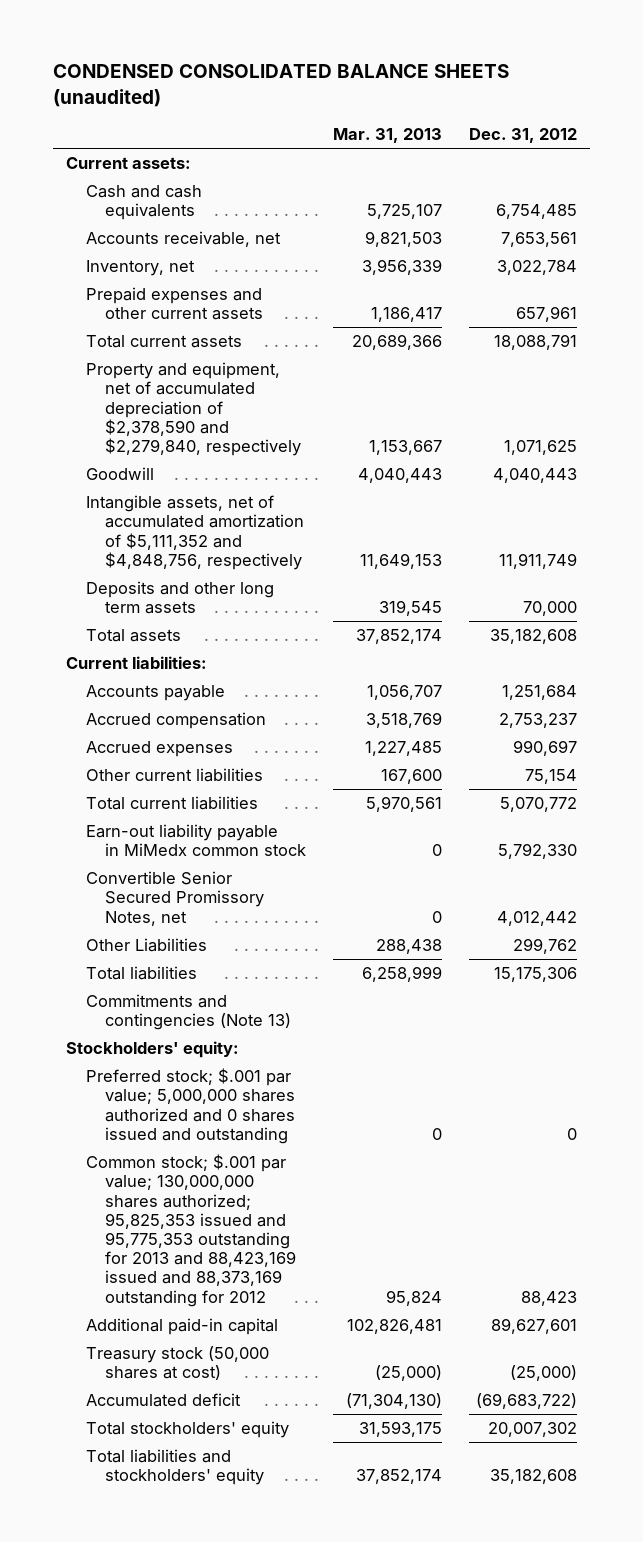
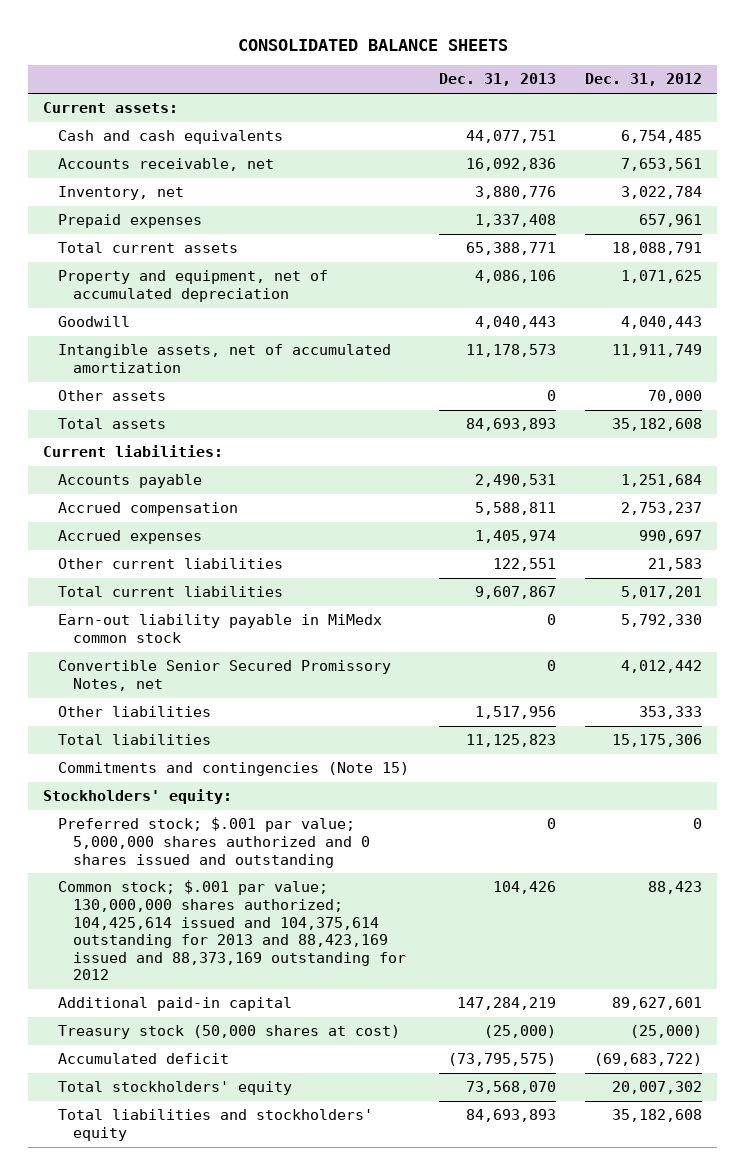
- CONDENSED CONSOLIDATED BALANCE SHEETS (unaudited)
+ CONSOLIDATED BALANCE SHEETS
- | Mar. 31, 2013 | Dec. 31, 2012
+ | Dec. 31, 2013 | Dec. 31, 2012
- Prepaid expenses and other current assets | 1,186,417 | 657,961
+ Prepaid expenses | 1,337,408 | 657,961
- Property and equipment, net of accumulated depreciation of $2,378,590 and $2,279,840, respectively | 1,153,667 | 1,071,625
+ Property and equipment, net of accumulated depreciation | 4,086,106 | 1,071,625
- Intangible assets, net of accumulated amortization of $5,111,352 and $4,848,756, respectively | 11,649,153 | 11,911,749
- Deposits and other long term assets | 319,545 | 70,000
+ Intangible assets, net of accumulated amortization | 11,178,573 | 11,911,749
+ Other assets | 0 | 70,000
- Other current liabilities | 167,600 | 75,154
- Total current liabilities | 5,970,561 | 5,070,772
+ Other current liabilities | 122,551 | 21,583
+ Total current liabilities | 9,607,867 | 5,017,201
- Other Liabilities | 288,438 | 299,762
+ Other liabilities | 1,517,956 | 353,333
- Commitments and contingencies (Note 13)
+ Commitments and contingencies (Note 15)
- Common stock; $.001 par value; 130,000,000 shares authorized; 95,825,353 issued and 95,775,353 outstanding for 2013 and 88,423,169 issued and 88,373,169 outstanding for 2012 | 95,824 | 88,423
+ Common stock; $.001 par value; 130,000,000 shares authorized; 104,425,614 issued and 104,375,614 outstanding for 2013 and 88,423,169 issued and 88,373,169 outstanding for 2012 | 104,426 | 88,423

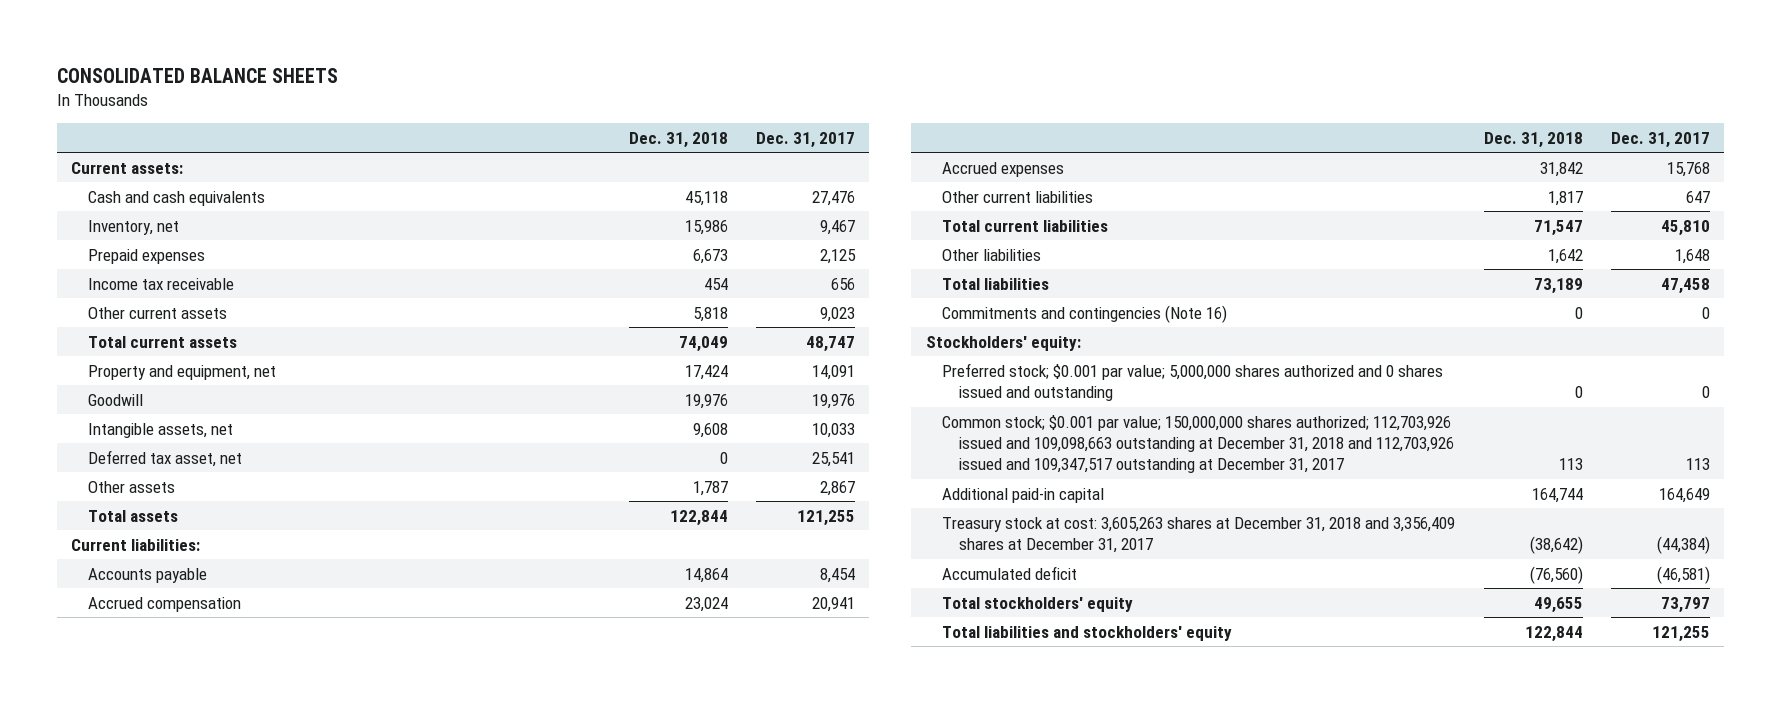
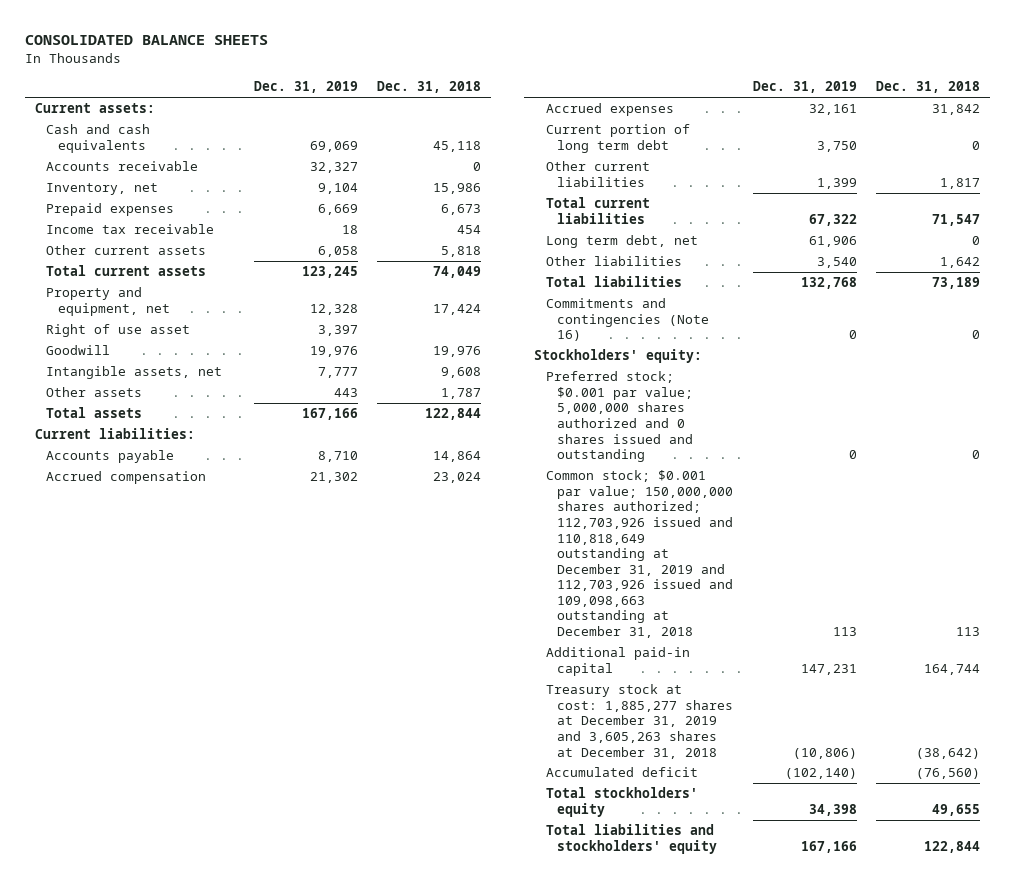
- | Dec. 31, 2018 | Dec. 31, 2017
+ | Dec. 31, 2019 | Dec. 31, 2018
+ Accounts receivable | 32,327 | 0
+ Right of use asset | 3,397 |
- Deferred tax asset, net | 0 | 25,541
+ Current portion of long term debt | 3,750 | 0
+ Long term debt, net | 61,906 | 0
- Common stock; $0.001 par value; 150,000,000 shares authorized; 112,703,926 issued and 109,098,663 outstanding at December 31, 2018 and 112,703,926 issued and 109,347,517 outstanding at December 31, 2017 | 113 | 113
+ Common stock; $0.001 par value; 150,000,000 shares authorized; 112,703,926 issued and 110,818,649 outstanding at December 31, 2019 and 112,703,926 issued and 109,098,663 outstanding at December 31, 2018 | 113 | 113
- Treasury stock at cost: 3,605,263 shares at December 31, 2018 and 3,356,409 shares at December 31, 2017 | (38,642) | (44,384)
+ Treasury stock at cost: 1,885,277 shares at December 31, 2019 and 3,605,263 shares at December 31, 2018 | (10,806) | (38,642)

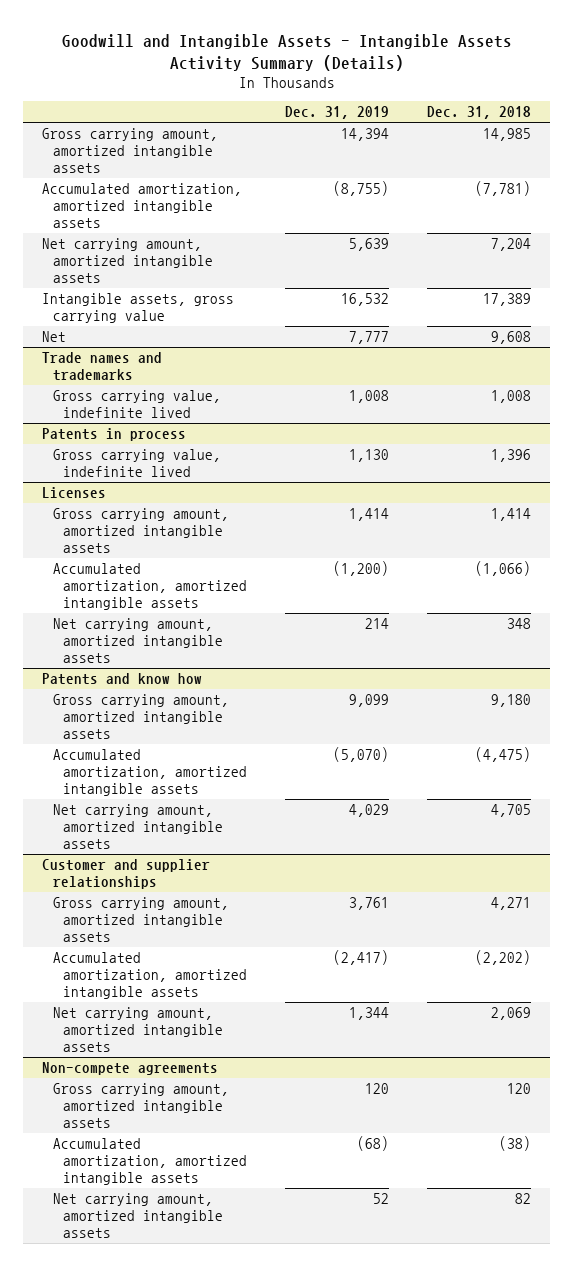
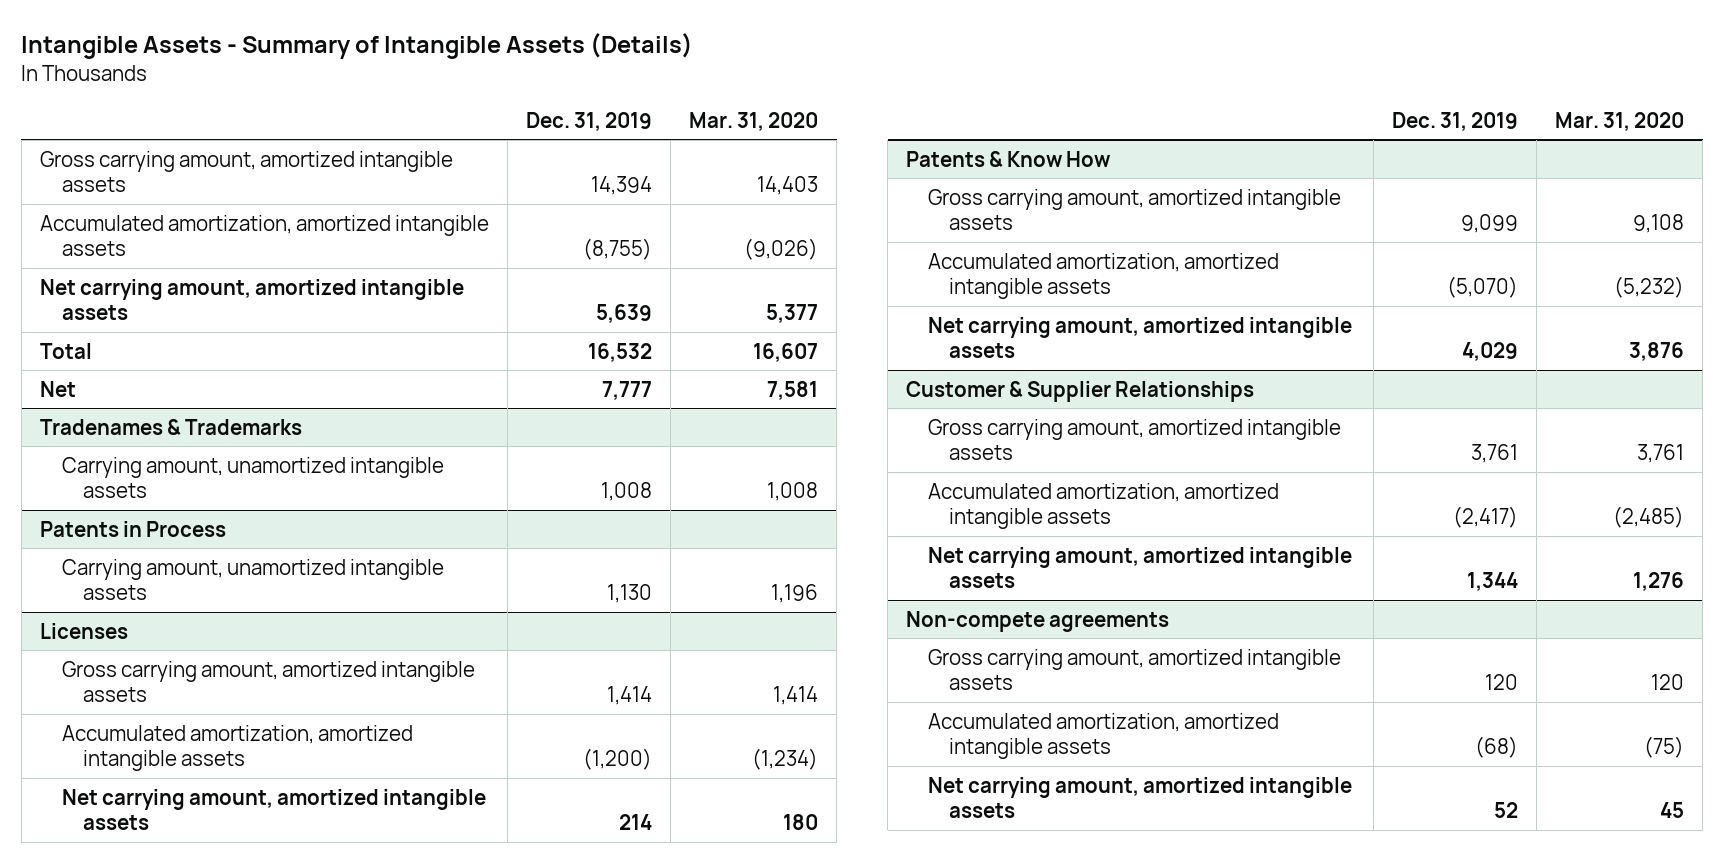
- Goodwill and Intangible Assets - Intangible Assets Activity Summary (Details)
+ Intangible Assets - Summary of Intangible Assets (Details)
- | Dec. 31, 2019 | Dec. 31, 2018
+ | Dec. 31, 2019 | Mar. 31, 2020
- Intangible assets, gross carrying value | 16,532 | 17,389
+ Total | 16,532 | 16,607
- Trade names and trademarks
- Gross carrying value, indefinite lived | 1,008 | 1,008
- Patents in process
- Gross carrying value, indefinite lived | 1,130 | 1,396
+ Tradenames & Trademarks
+ Carrying amount, unamortized intangible assets | 1,008 | 1,008
+ Patents in Process
+ Carrying amount, unamortized intangible assets | 1,130 | 1,196
- Patents and know how
+ Patents & Know How
- Customer and supplier relationships
+ Customer & Supplier Relationships

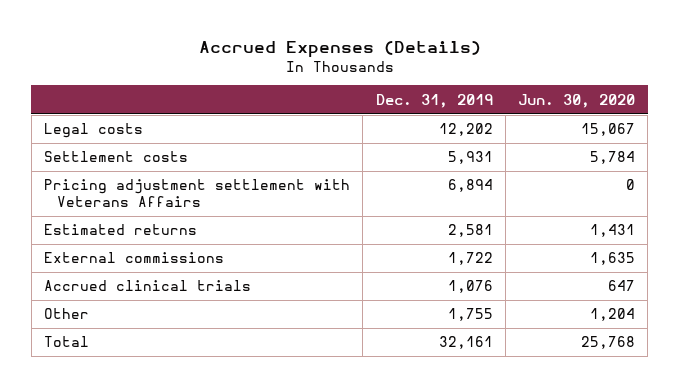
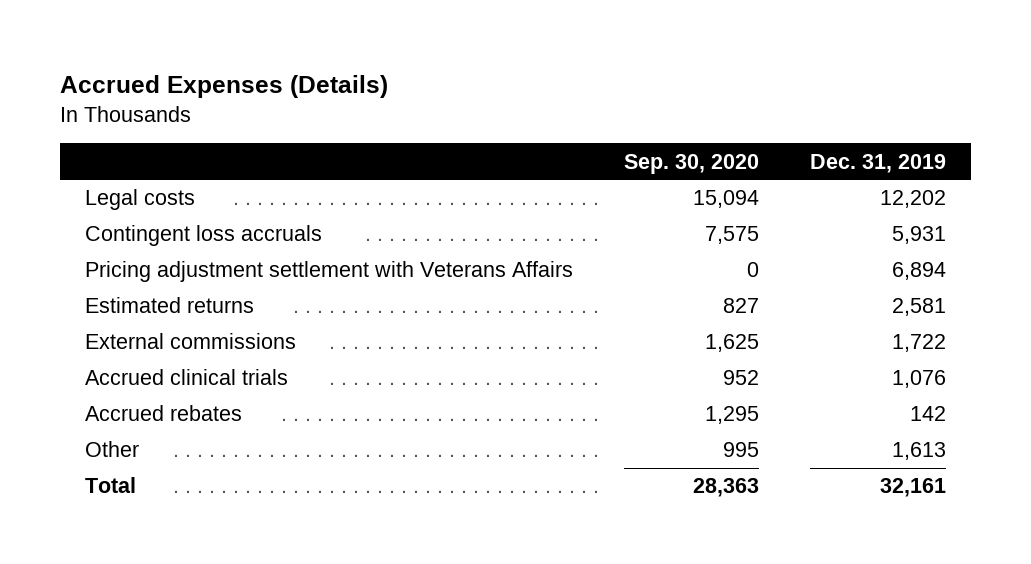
- | Dec. 31, 2019 | Jun. 30, 2020
+ | Sep. 30, 2020 | Dec. 31, 2019
- Settlement costs | 5,931 | 5,784
+ Contingent loss accruals | 7,575 | 5,931
- Other | 1,755 | 1,204
+ Accrued rebates | 1,295 | 142
+ Other | 995 | 1,613

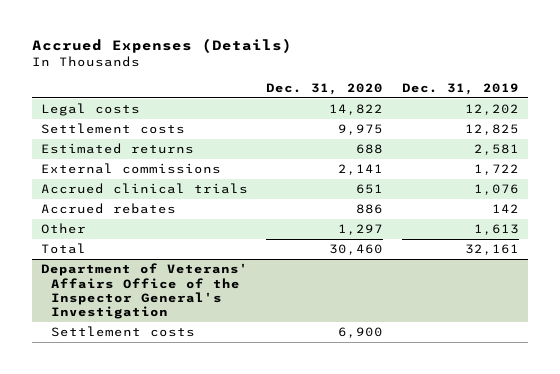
- | Sep. 30, 2020 | Dec. 31, 2019
+ | Dec. 31, 2020 | Dec. 31, 2019
- Contingent loss accruals | 7,575 | 5,931
- Pricing adjustment settlement with Veterans Affairs | 0 | 6,894
+ Settlement costs | 9,975 | 12,825
+ Department of Veterans' Affairs Office of the Inspector General's Investigation
+ Settlement costs | 6,900 |

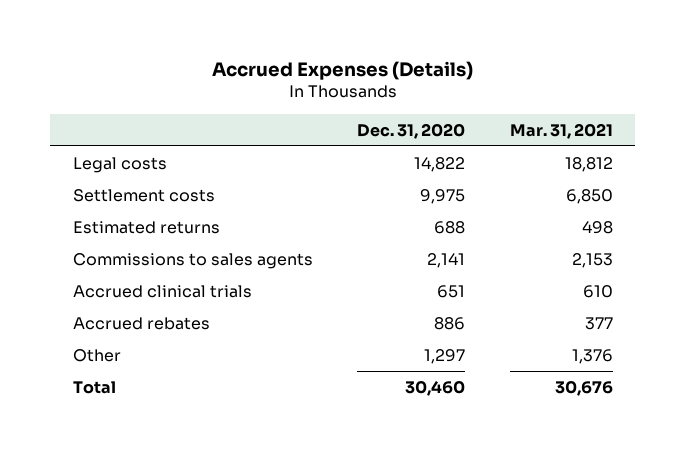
- | Dec. 31, 2020 | Dec. 31, 2019
+ | Dec. 31, 2020 | Mar. 31, 2021
- External commissions | 2,141 | 1,722
+ Commissions to sales agents | 2,141 | 2,153
- Department of Veterans' Affairs Office of the Inspector General's Investigation
- Settlement costs | 6,900 |

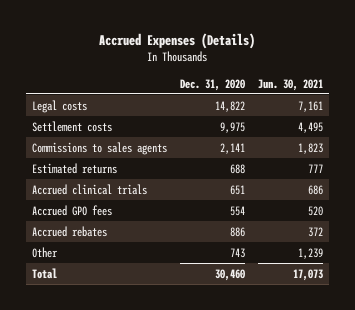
- | Dec. 31, 2020 | Mar. 31, 2021
+ | Dec. 31, 2020 | Jun. 30, 2021
moved down: Estimated returns | 688 | 777
+ Accrued GPO fees | 554 | 520
- Other | 1,297 | 1,376
+ Other | 743 | 1,239

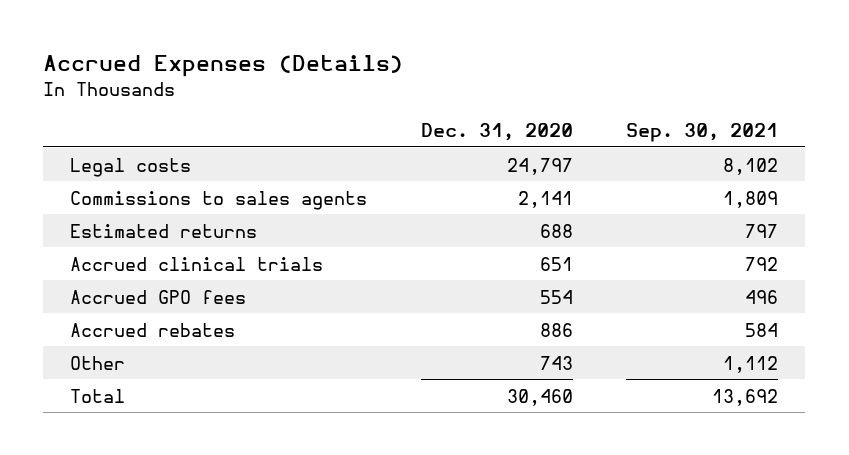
- | Dec. 31, 2020 | Jun. 30, 2021
+ | Dec. 31, 2020 | Sep. 30, 2021
- Legal costs | 14,822 | 7,161
- Settlement costs | 9,975 | 4,495
+ Legal costs | 24,797 | 8,102

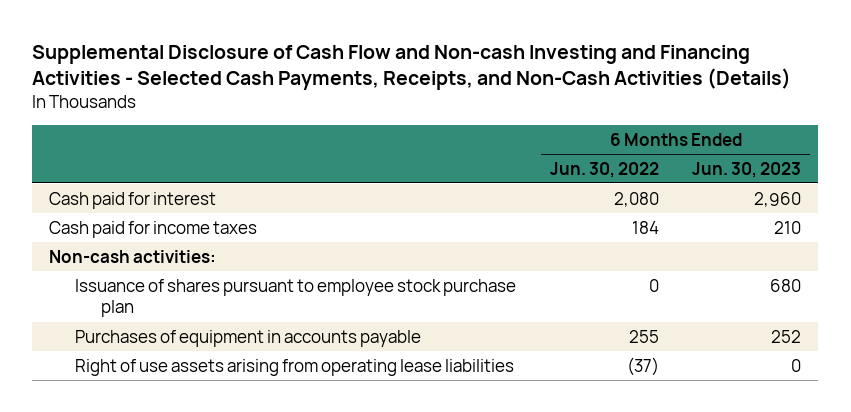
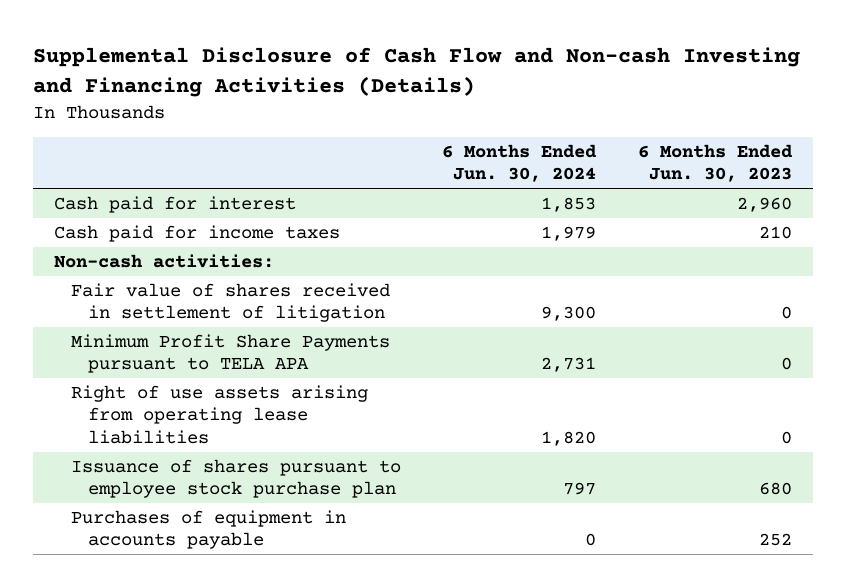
- Supplemental Disclosure of Cash Flow and Non-cash Investing and Financing Activities - Selected Cash Payments, Receipts, and Non-Cash Activities (Details)
+ Supplemental Disclosure of Cash Flow and Non-cash Investing and Financing Activities (Details)
- | 6 Months Ended Jun. 30, 2022 | 6 Months Ended Jun. 30, 2023
+ | 6 Months Ended Jun. 30, 2024 | 6 Months Ended Jun. 30, 2023
+ Fair value of shares received in settlement of litigation | 9,300 | 0
+ Minimum Profit Share Payments pursuant to TELA APA | 2,731 | 0
moved up: Right of use assets arising from operating lease liabilities | 1,820 | 0

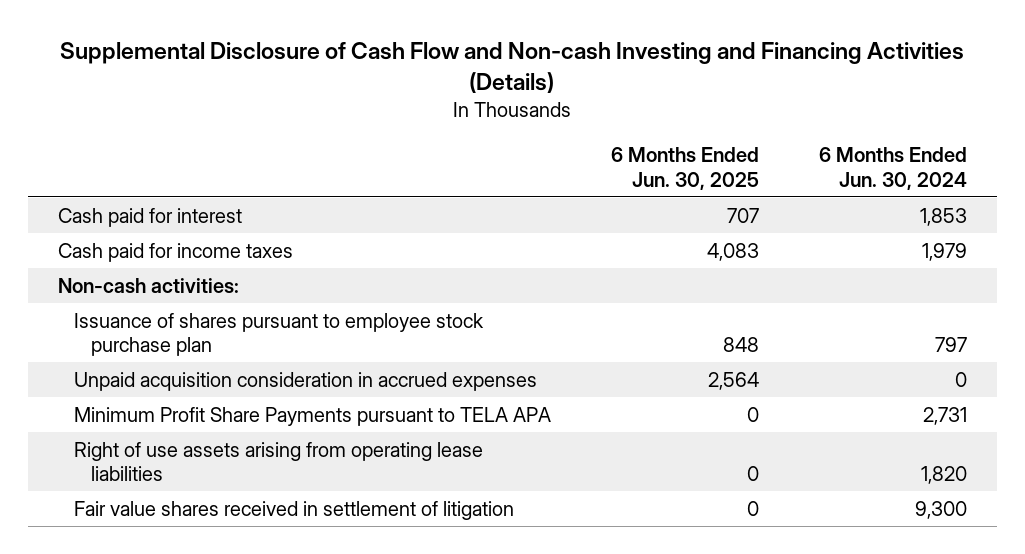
- | 6 Months Ended Jun. 30, 2024 | 6 Months Ended Jun. 30, 2023
+ | 6 Months Ended Jun. 30, 2025 | 6 Months Ended Jun. 30, 2024
- Fair value of shares received in settlement of litigation | 9,300 | 0
moved up: Issuance of shares pursuant to employee stock purchase plan | 848 | 797
+ Unpaid acquisition consideration in accrued expenses | 2,564 | 0
- Purchases of equipment in accounts payable | 0 | 252
+ Fair value shares received in settlement of litigation | 0 | 9,300

